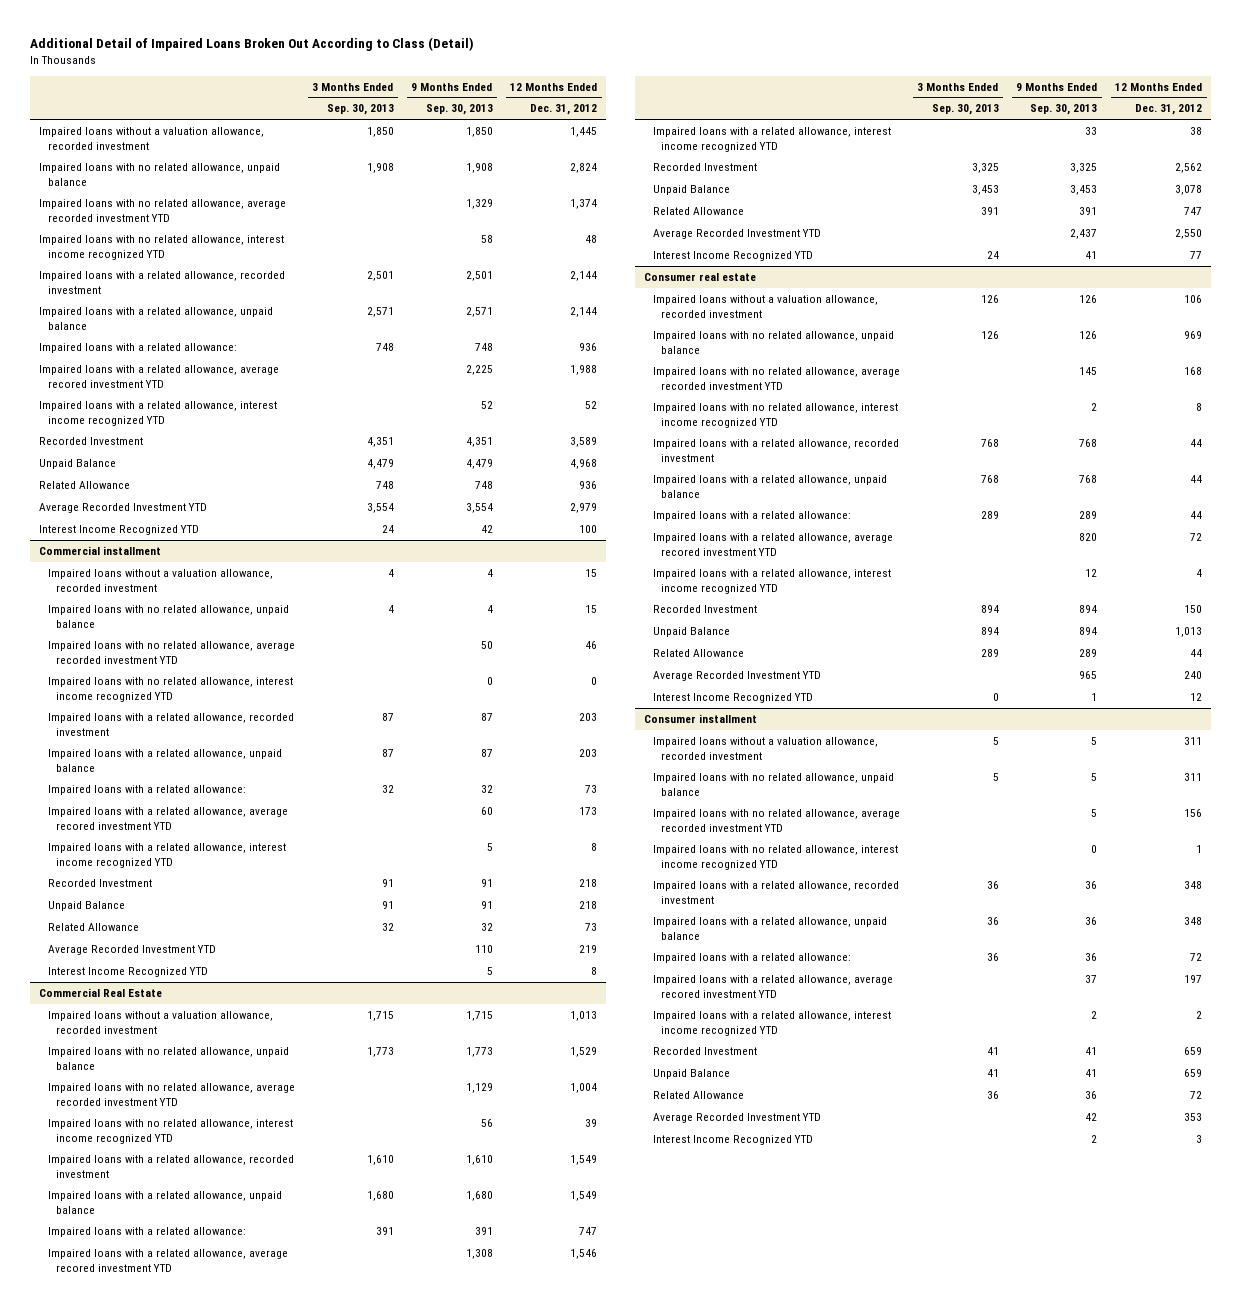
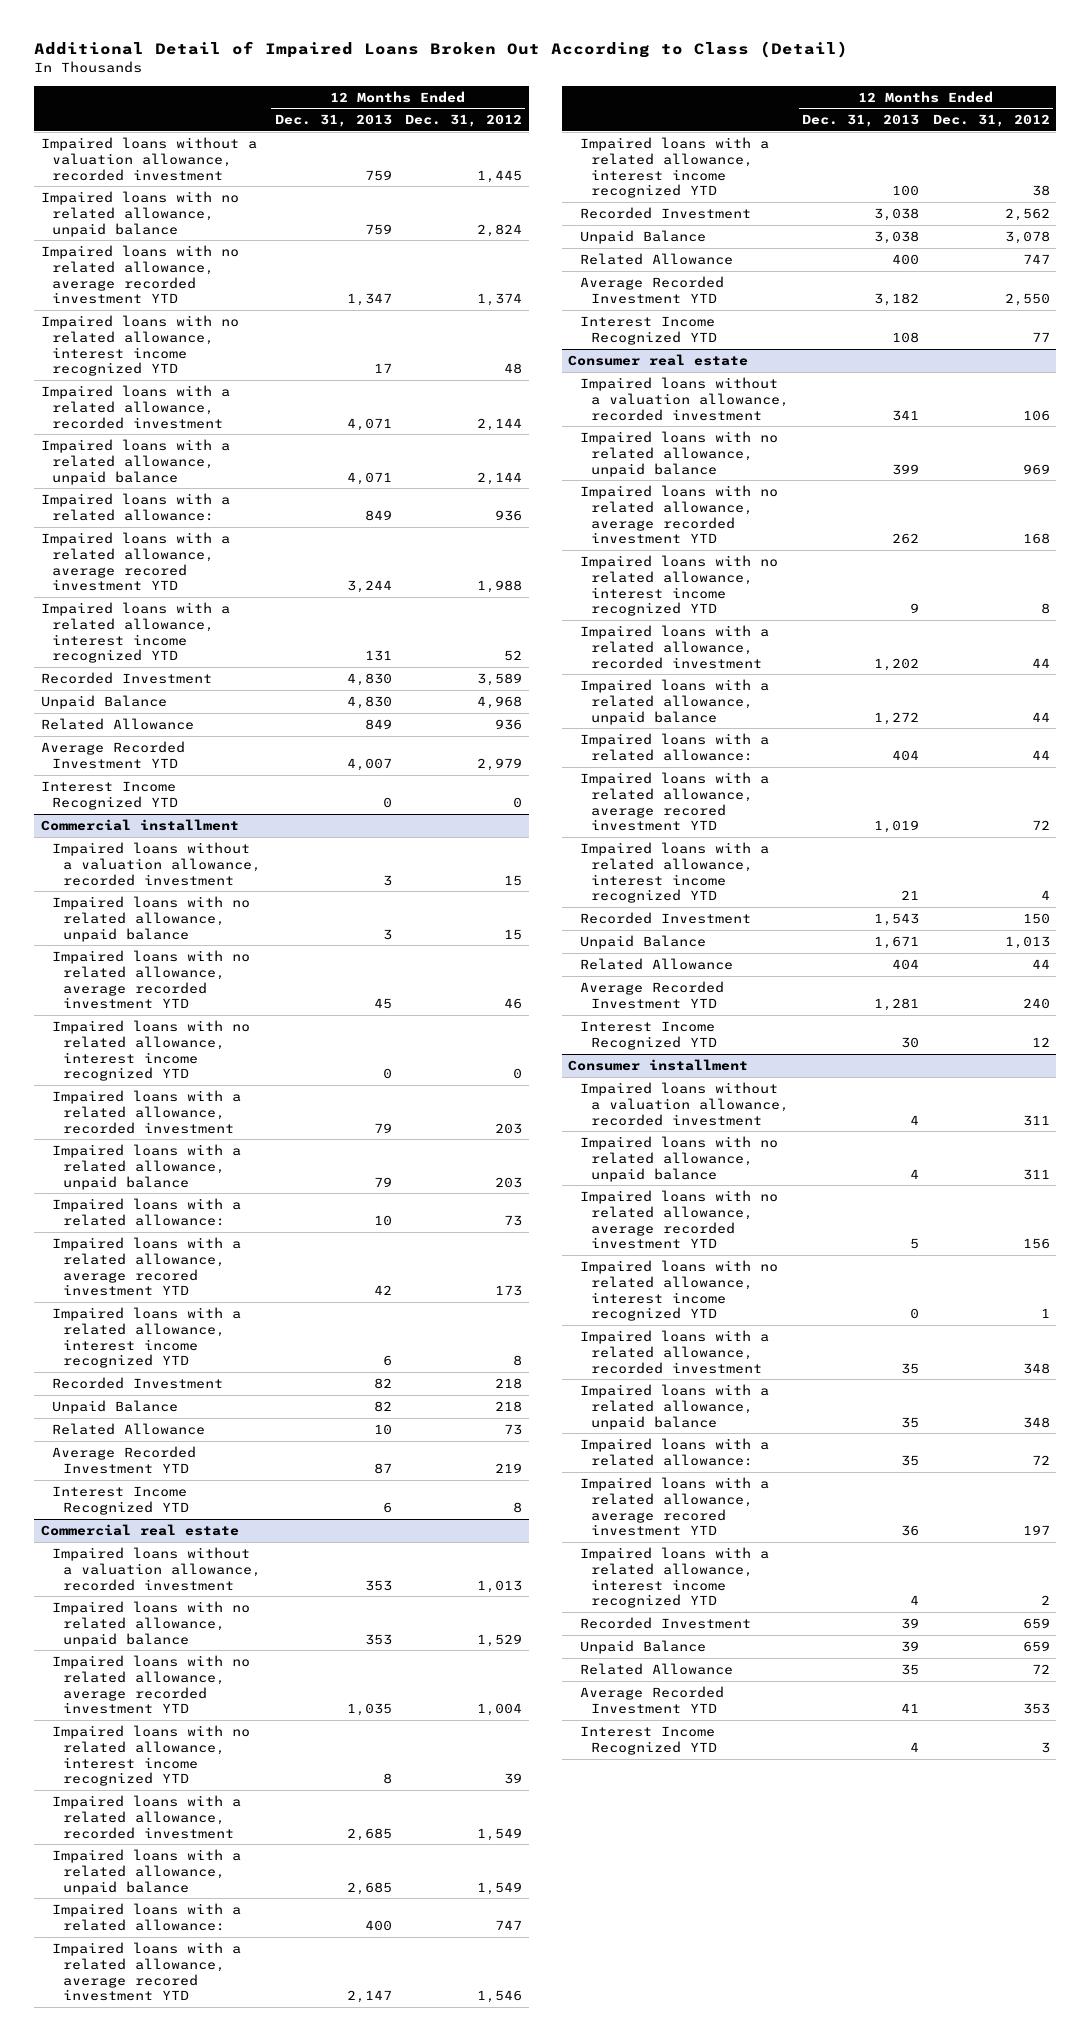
- | 3 Months Ended Sep. 30, 2013 | 9 Months Ended Sep. 30, 2013 | 12 Months Ended Dec. 31, 2012
+ | 12 Months Ended Dec. 31, 2013 | 12 Months Ended Dec. 31, 2012
- Interest Income Recognized YTD | 24 | 42 | 100
+ Interest Income Recognized YTD | 0 | 0
- Commercial Real Estate
+ Commercial real estate

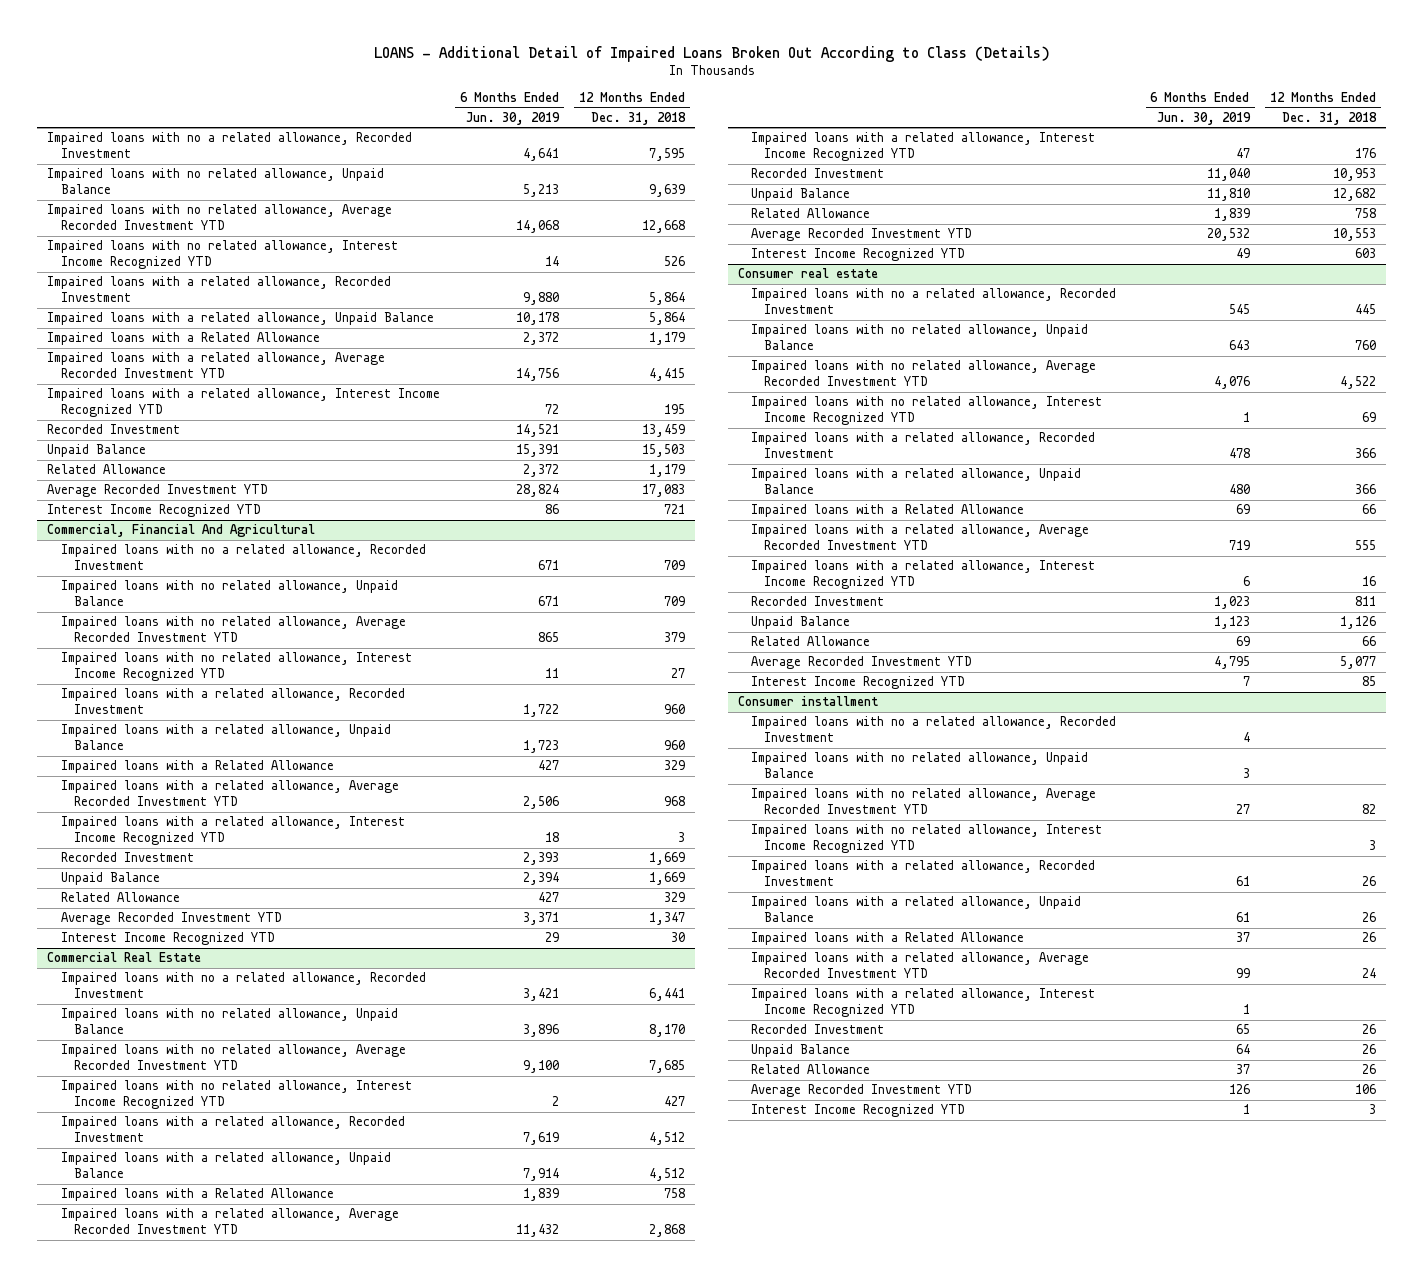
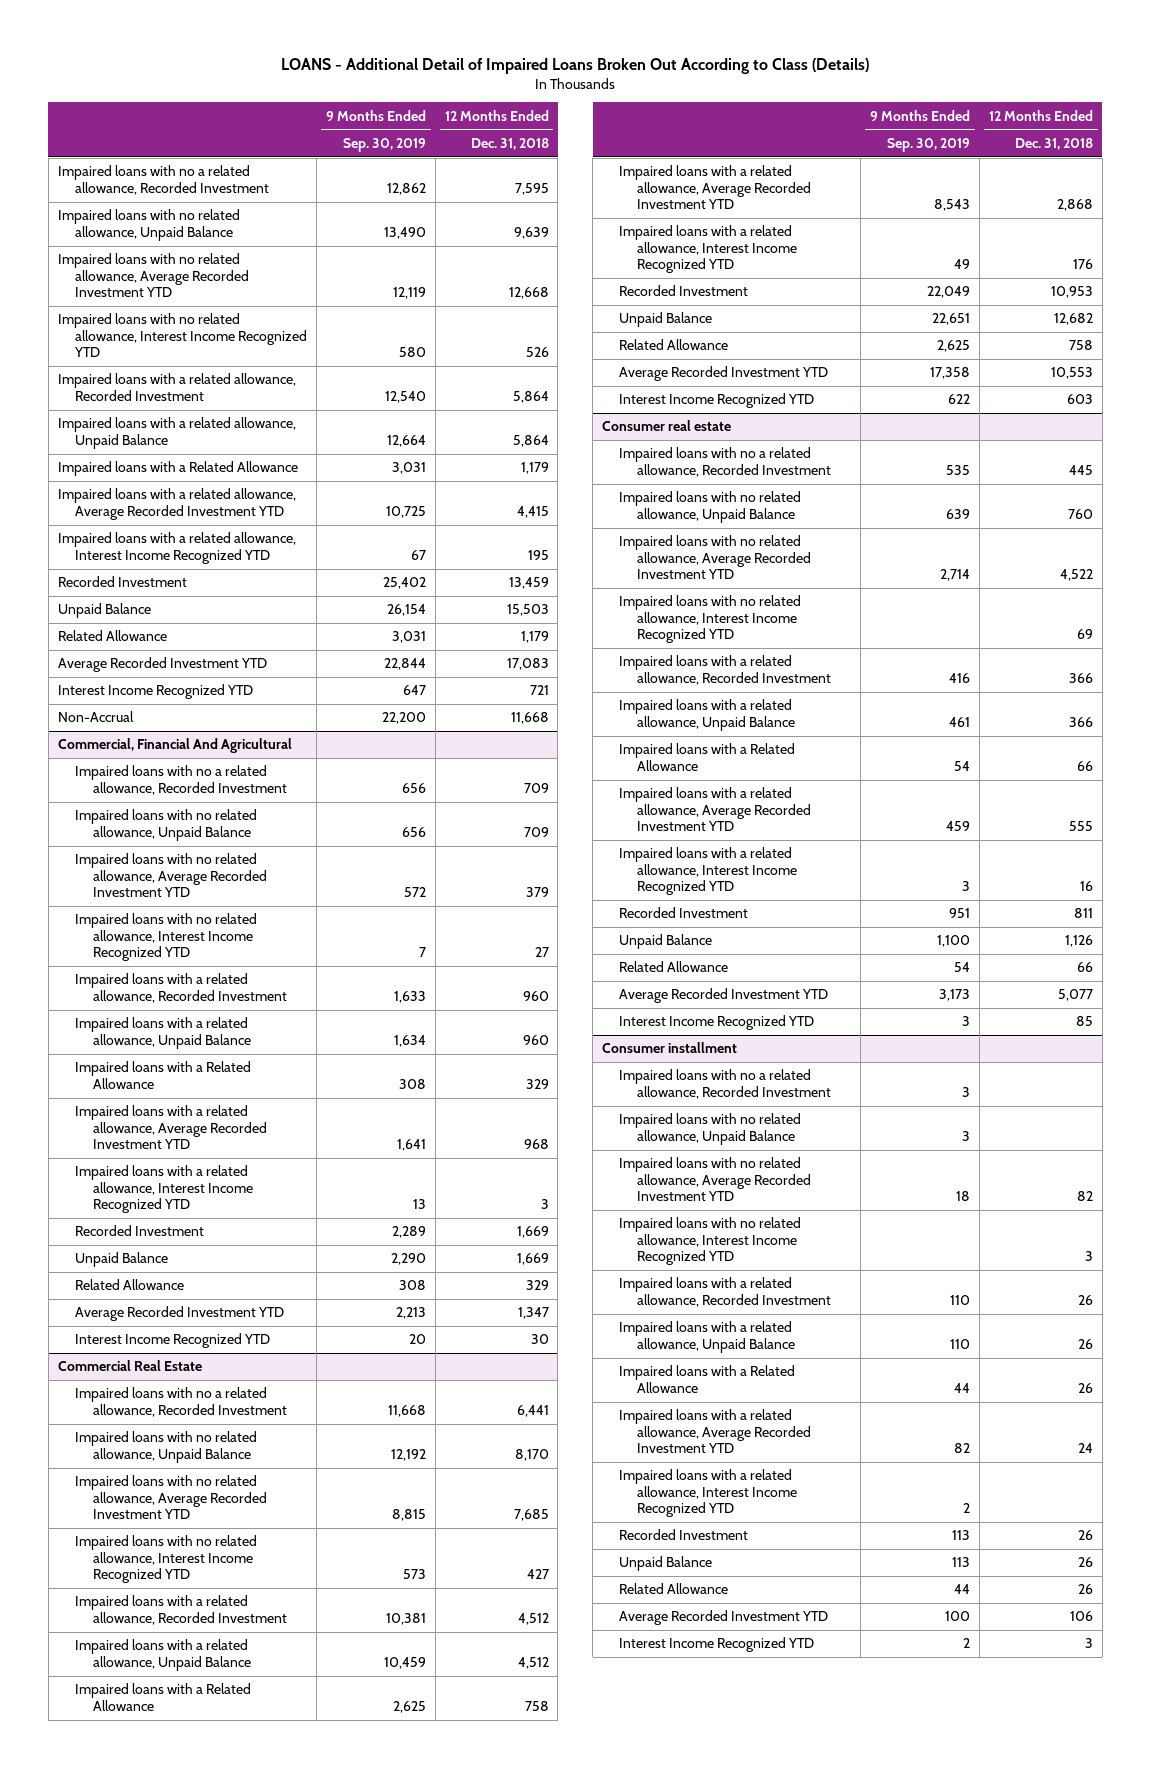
- | 6 Months Ended Jun. 30, 2019 | 12 Months Ended Dec. 31, 2018
+ | 9 Months Ended Sep. 30, 2019 | 12 Months Ended Dec. 31, 2018
+ Non-Accrual | 22,200 | 11,668

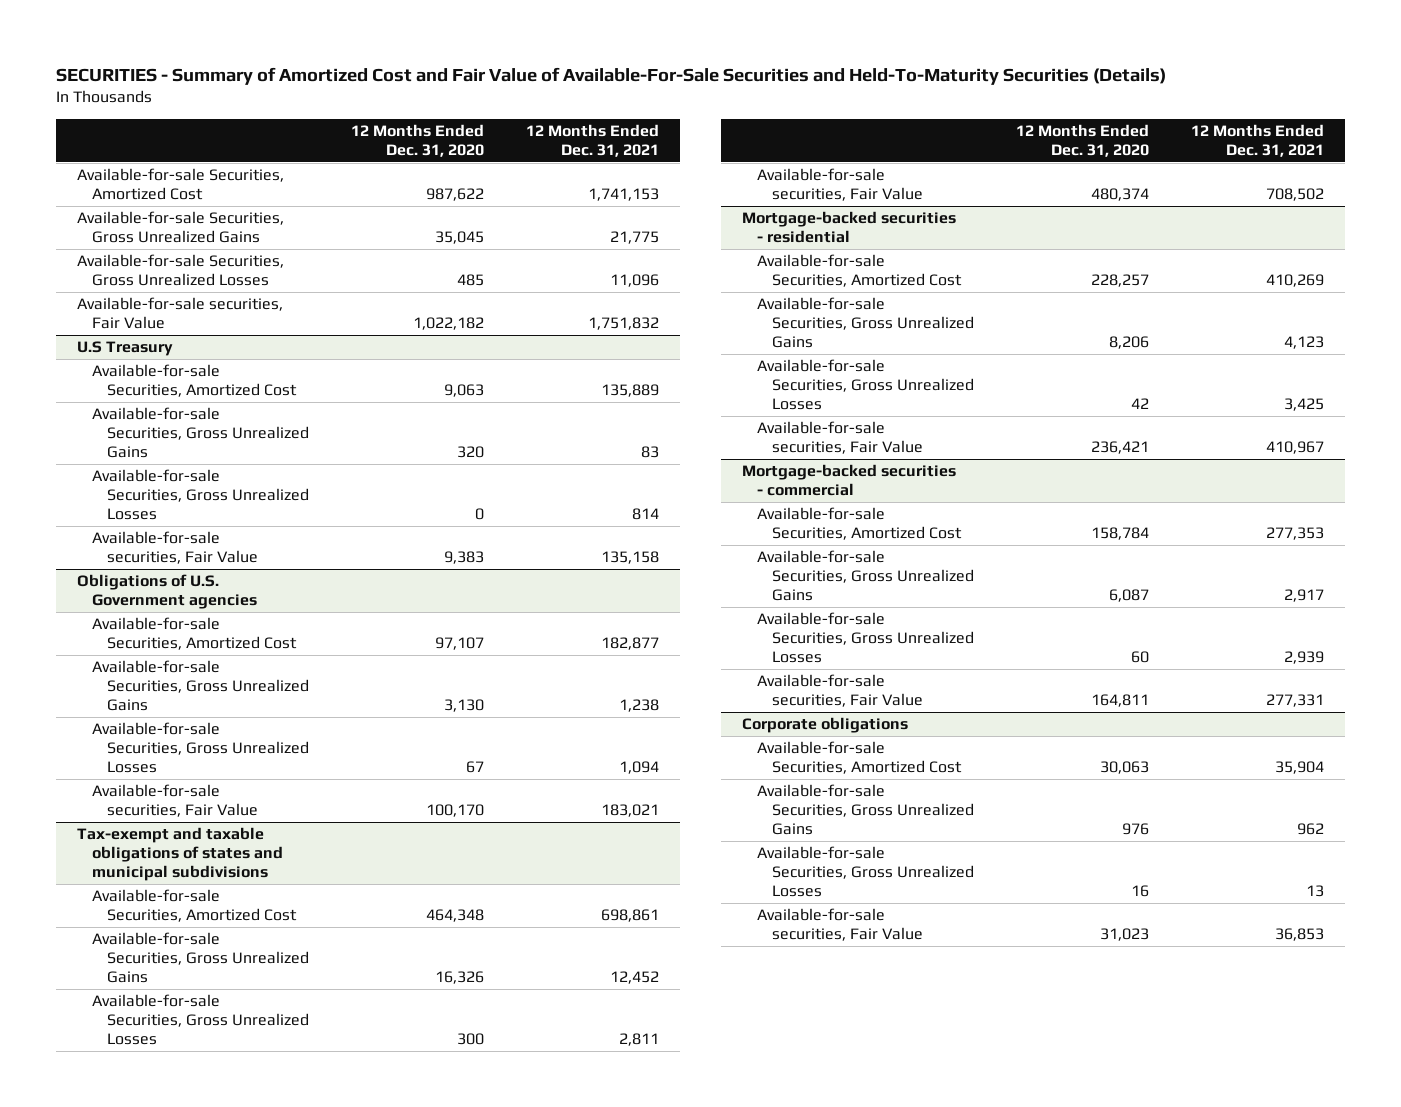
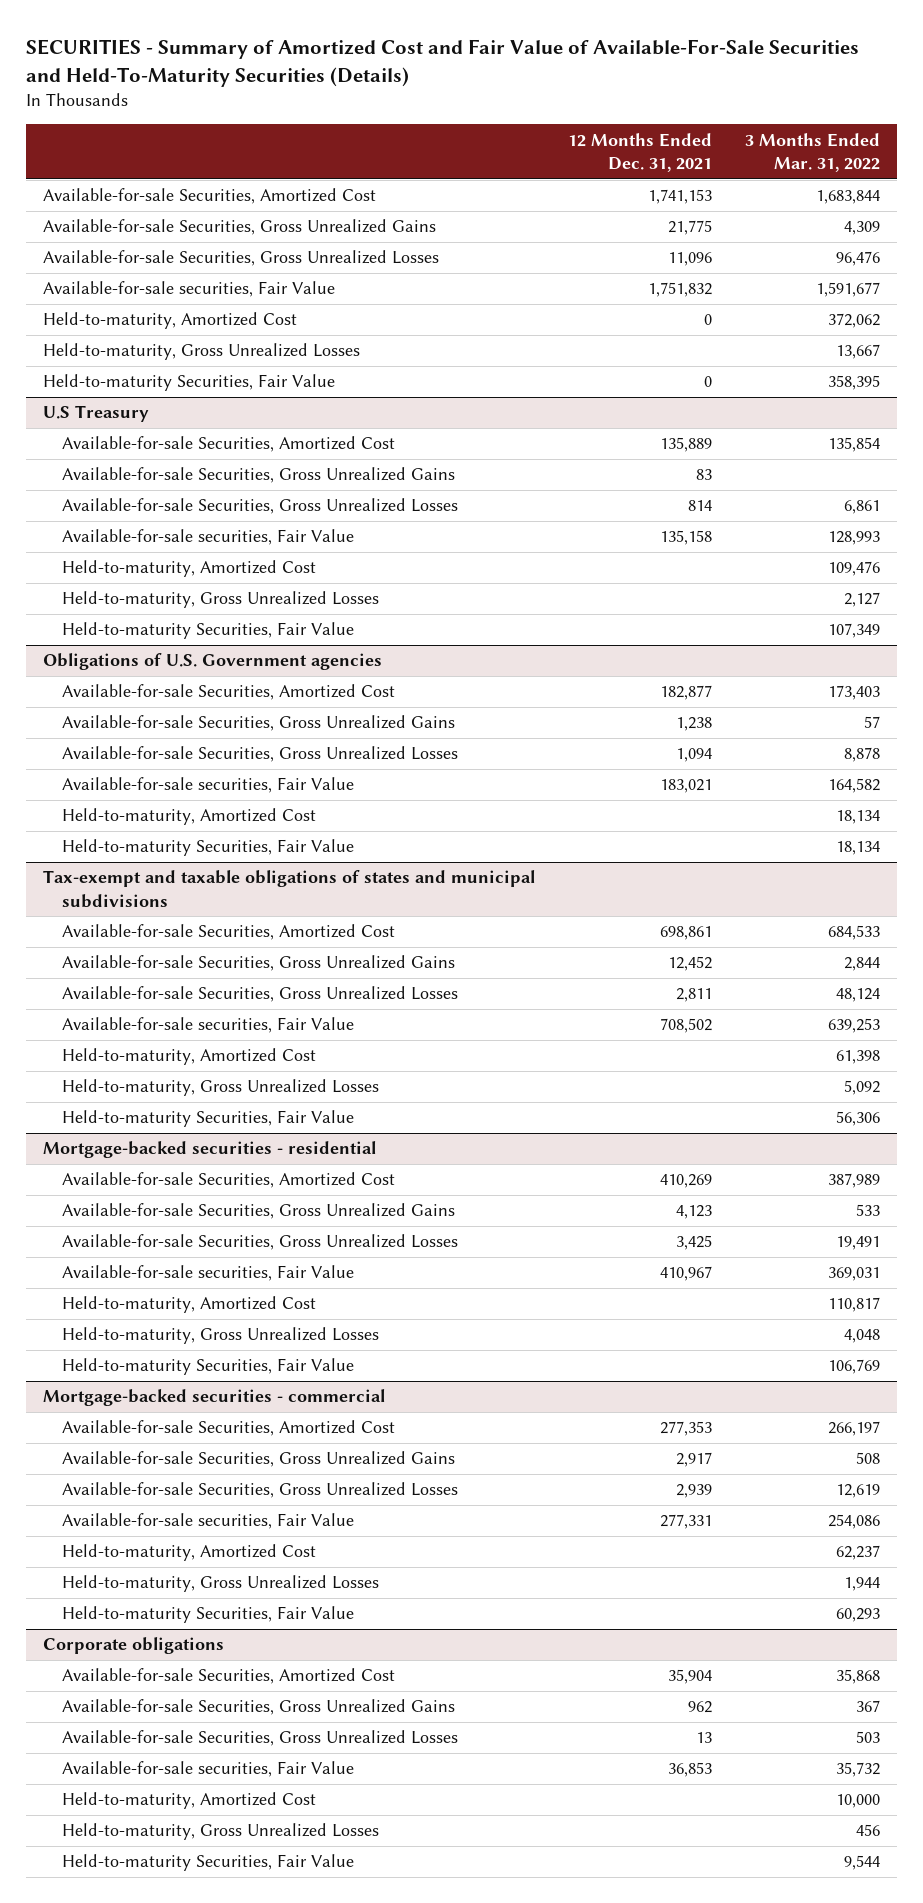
- | 12 Months Ended Dec. 31, 2020 | 12 Months Ended Dec. 31, 2021
+ | 12 Months Ended Dec. 31, 2021 | 3 Months Ended Mar. 31, 2022
+ Held-to-maturity, Amortized Cost | 0 | 372,062
+ Held-to-maturity, Gross Unrealized Losses | | 13,667
+ Held-to-maturity Securities, Fair Value | 0 | 358,395
@ U.S Treasury
+ Held-to-maturity, Amortized Cost | | 109,476
+ Held-to-maturity, Gross Unrealized Losses | | 2,127
+ Held-to-maturity Securities, Fair Value | | 107,349
@ Obligations of U.S. Government agencies
+ Held-to-maturity, Amortized Cost | | 18,134
+ Held-to-maturity Securities, Fair Value | | 18,134
@ Tax-exempt and taxable obligations of states and municipal subdivisions
+ Held-to-maturity, Amortized Cost | | 61,398
+ Held-to-maturity, Gross Unrealized Losses | | 5,092
+ Held-to-maturity Securities, Fair Value | | 56,306
@ Mortgage-backed securities - residential
+ Held-to-maturity, Amortized Cost | | 110,817
+ Held-to-maturity, Gross Unrealized Losses | | 4,048
+ Held-to-maturity Securities, Fair Value | | 106,769
@ Mortgage-backed securities - commercial
+ Held-to-maturity, Amortized Cost | | 62,237
+ Held-to-maturity, Gross Unrealized Losses | | 1,944
+ Held-to-maturity Securities, Fair Value | | 60,293
@ Corporate obligations
+ Held-to-maturity, Amortized Cost | | 10,000
+ Held-to-maturity, Gross Unrealized Losses | | 456
+ Held-to-maturity Securities, Fair Value | | 9,544

